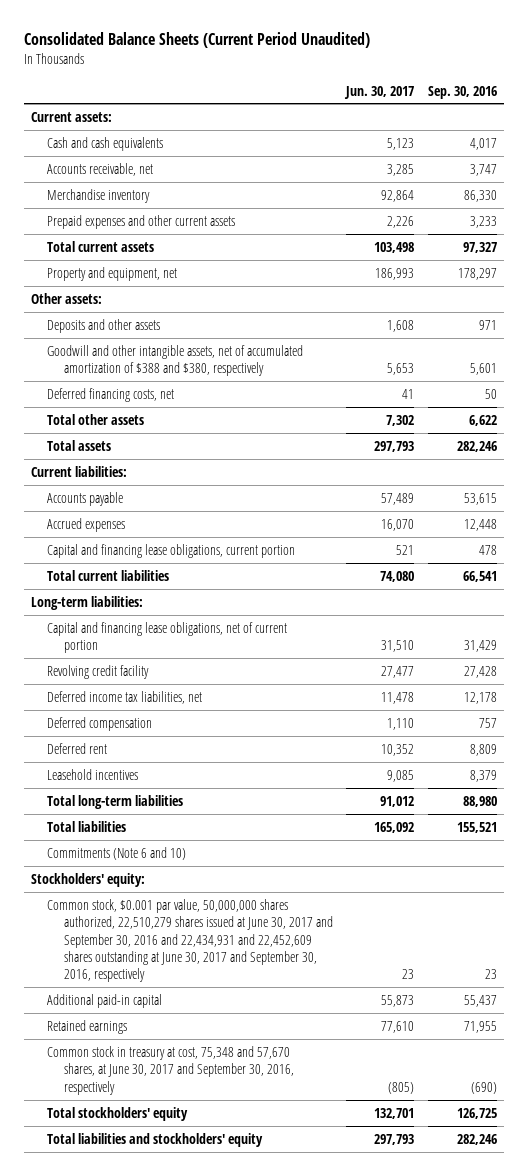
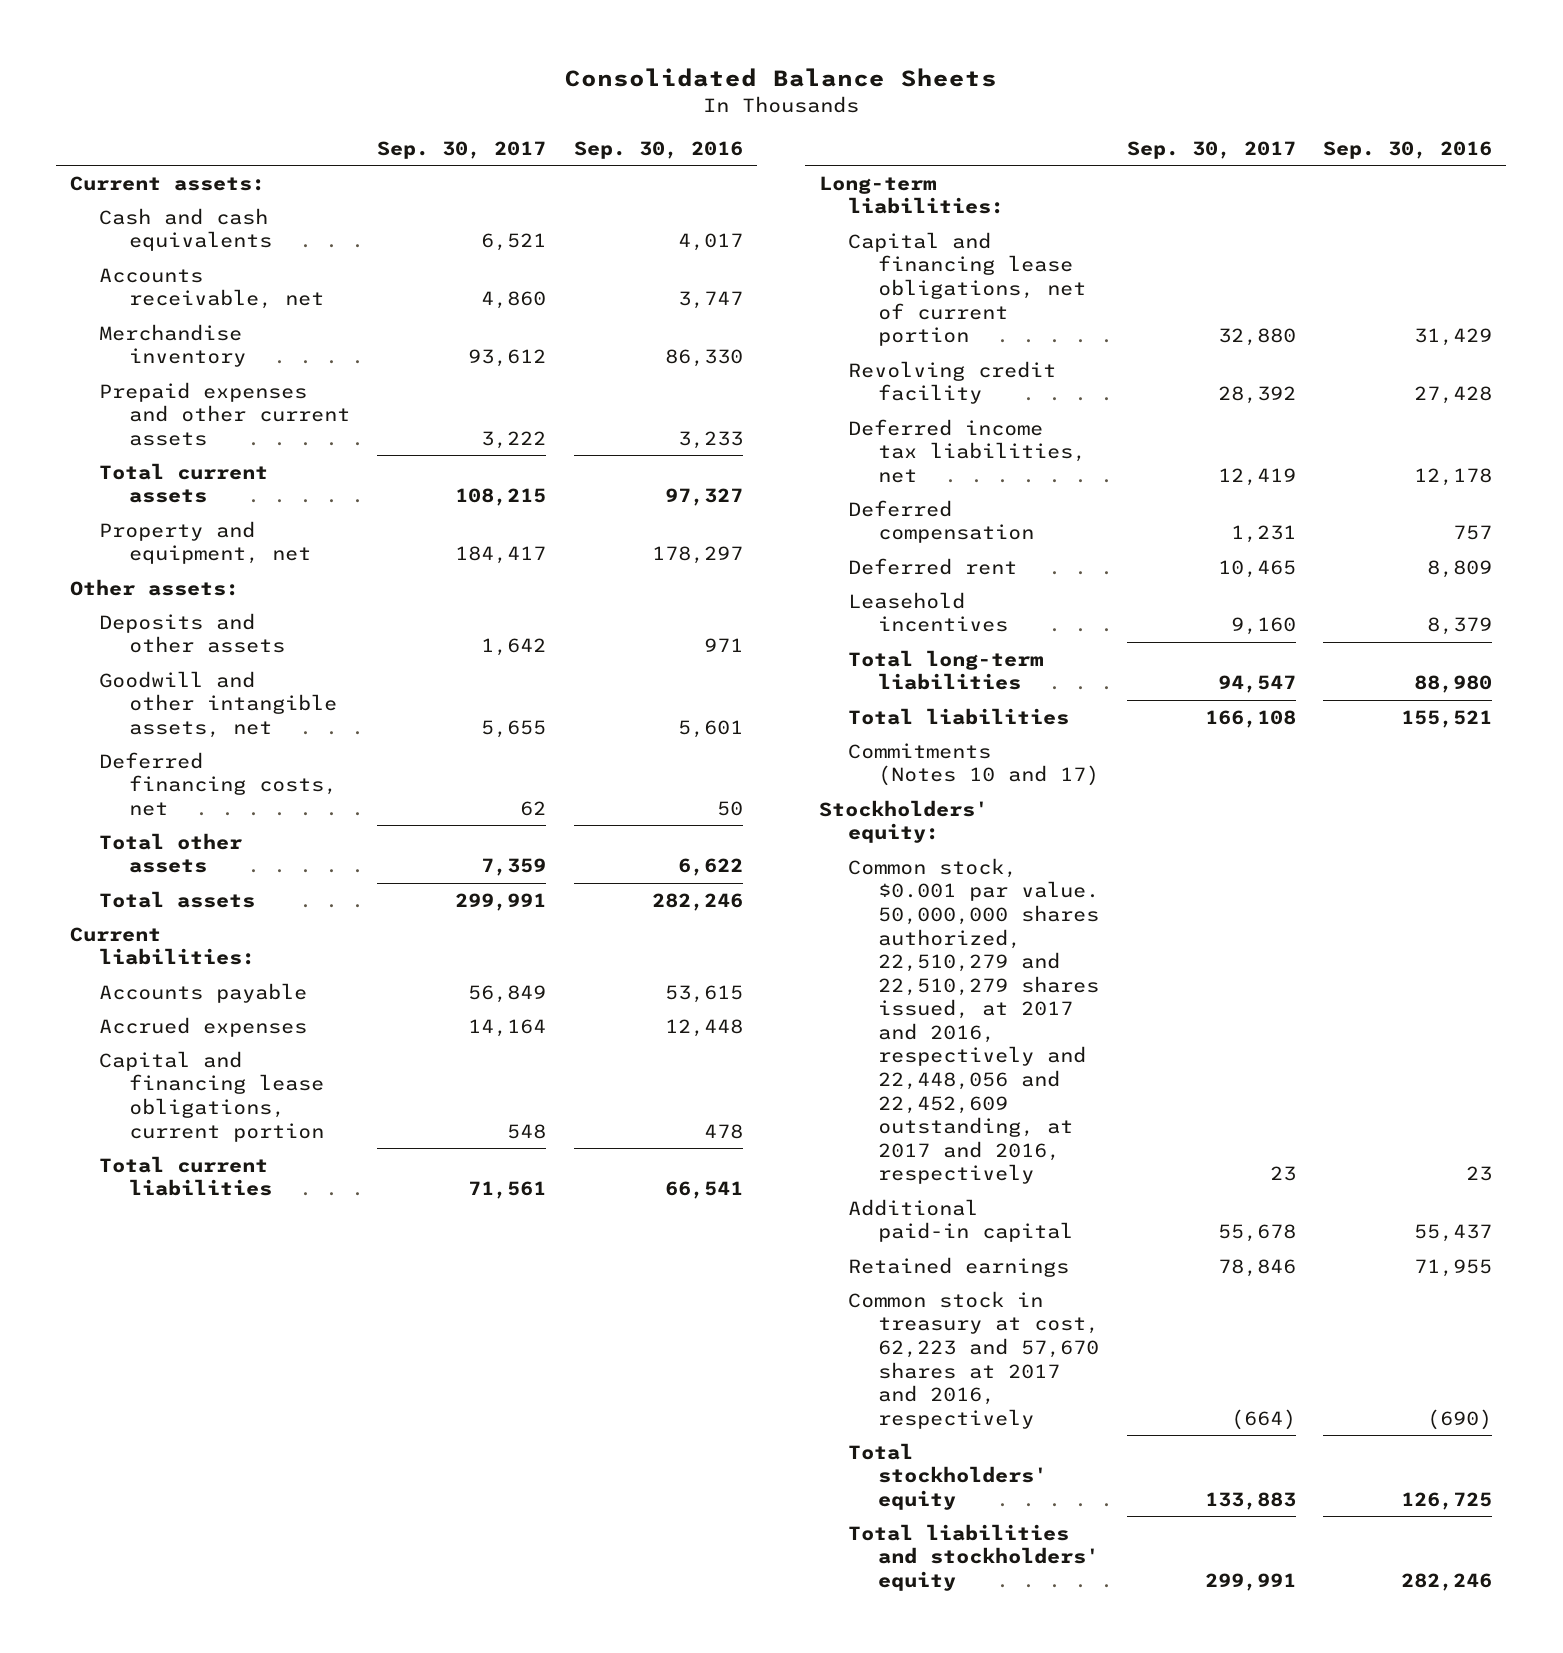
- Consolidated Balance Sheets (Current Period Unaudited)
+ Consolidated Balance Sheets
- | Jun. 30, 2017 | Sep. 30, 2016
+ | Sep. 30, 2017 | Sep. 30, 2016
- Goodwill and other intangible assets, net of accumulated amortization of $388 and $380, respectively | 5,653 | 5,601
+ Goodwill and other intangible assets, net | 5,655 | 5,601
- Commitments (Note 6 and 10)
+ Commitments (Notes 10 and 17)
- Common stock, $0.001 par value, 50,000,000 shares authorized, 22,510,279 shares issued at June 30, 2017 and September 30, 2016 and 22,434,931 and 22,452,609 shares outstanding at June 30, 2017 and September 30, 2016, respectively | 23 | 23
+ Common stock, $0.001 par value. 50,000,000 shares authorized, 22,510,279 and 22,510,279 shares issued, at 2017 and 2016, respectively and 22,448,056 and 22,452,609 outstanding, at 2017 and 2016, respectively | 23 | 23
- Common stock in treasury at cost, 75,348 and 57,670 shares, at June 30, 2017 and September 30, 2016, respectively | (805) | (690)
+ Common stock in treasury at cost, 62,223 and 57,670 shares at 2017 and 2016, respectively | (664) | (690)

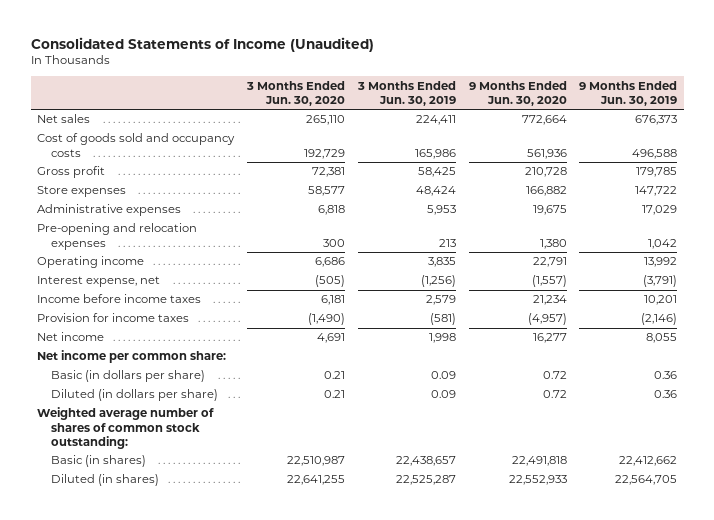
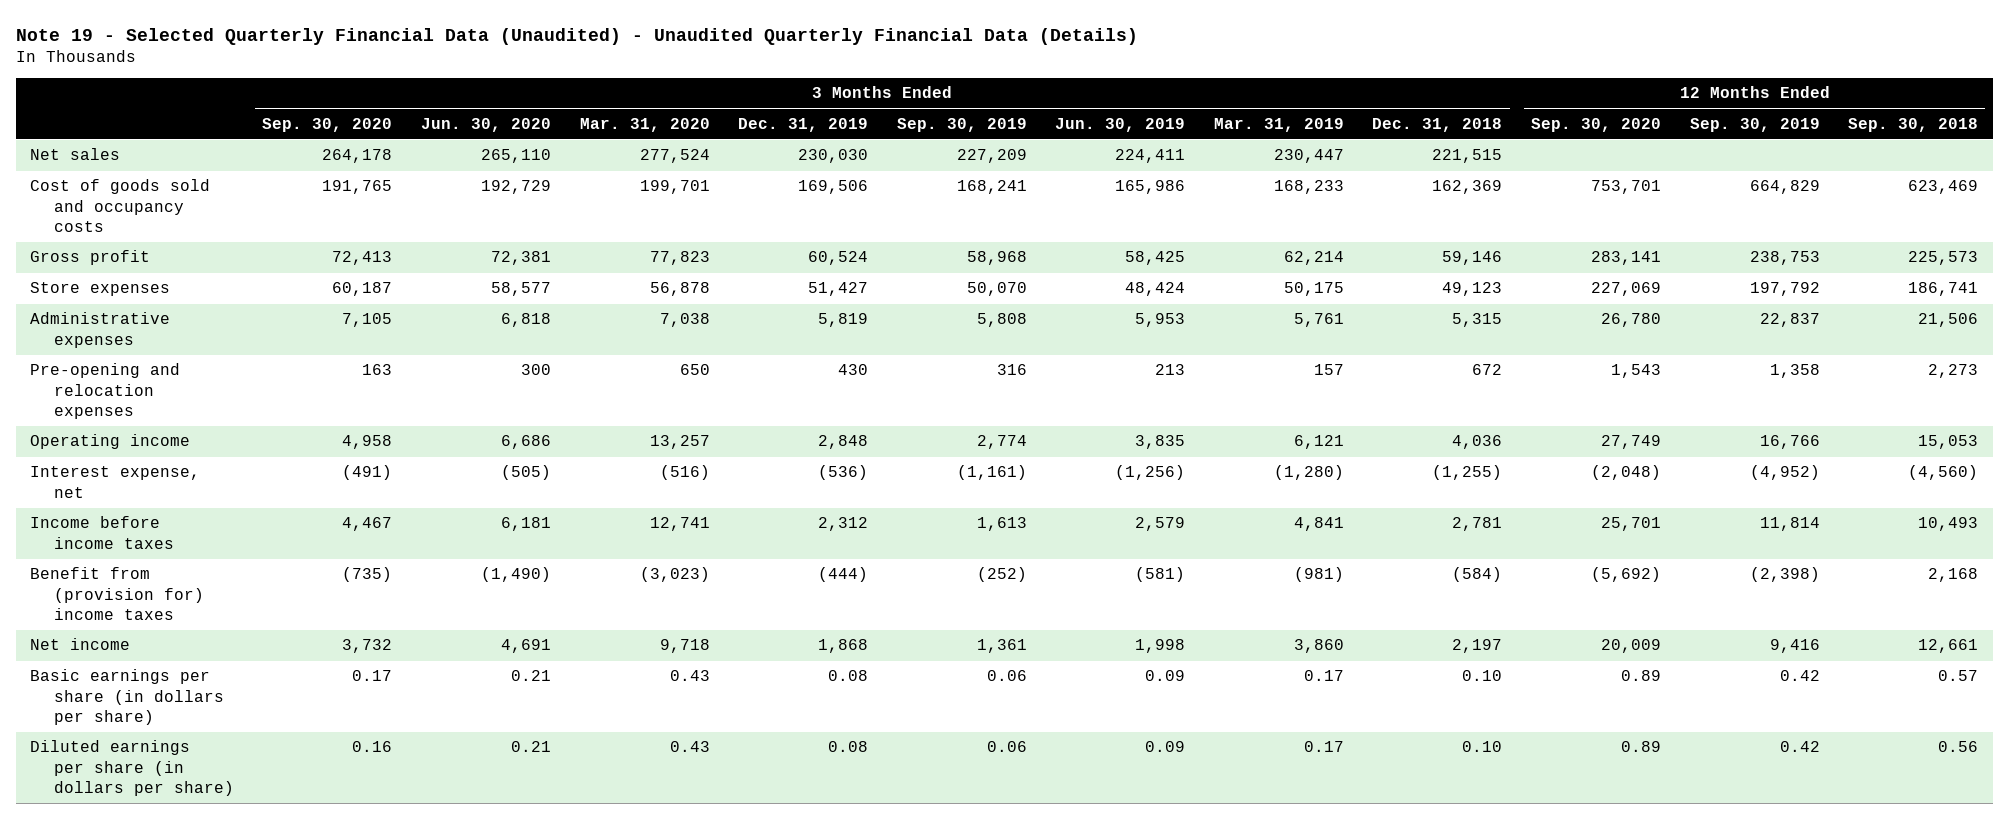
- Consolidated Statements of Income (Unaudited)
+ Note 19 - Selected Quarterly Financial Data (Unaudited) - Unaudited Quarterly Financial Data (Details)
- | 3 Months Ended Jun. 30, 2020 | 3 Months Ended Jun. 30, 2019 | 9 Months Ended Jun. 30, 2020 | 9 Months Ended Jun. 30, 2019
+ | 3 Months Ended Sep. 30, 2020 | 3 Months Ended Jun. 30, 2020 | 3 Months Ended Mar. 31, 2020 | 3 Months Ended Dec. 31, 2019 | 3 Months Ended Sep. 30, 2019 | 3 Months Ended Jun. 30, 2019 | 3 Months Ended Mar. 31, 2019 | 3 Months Ended Dec. 31, 2018 | 12 Months Ended Sep. 30, 2020 | 12 Months Ended Sep. 30, 2019 | 12 Months Ended Sep. 30, 2018
- Provision for income taxes | (1,490) | (581) | (4,957) | (2,146)
+ Benefit from (provision for) income taxes | (735) | (1,490) | (3,023) | (444) | (252) | (581) | (981) | (584) | (5,692) | (2,398) | 2,168
- Net income per common share:
- Basic (in dollars per share) | 0.21 | 0.09 | 0.72 | 0.36
- Diluted (in dollars per share) | 0.21 | 0.09 | 0.72 | 0.36
- Weighted average number of shares of common stock outstanding:
- Basic (in shares) | 22,510,987 | 22,438,657 | 22,491,818 | 22,412,662
- Diluted (in shares) | 22,641,255 | 22,525,287 | 22,552,933 | 22,564,705
+ Basic earnings per share (in dollars per share) | 0.17 | 0.21 | 0.43 | 0.08 | 0.06 | 0.09 | 0.17 | 0.10 | 0.89 | 0.42 | 0.57
+ Diluted earnings per share (in dollars per share) | 0.16 | 0.21 | 0.43 | 0.08 | 0.06 | 0.09 | 0.17 | 0.10 | 0.89 | 0.42 | 0.56

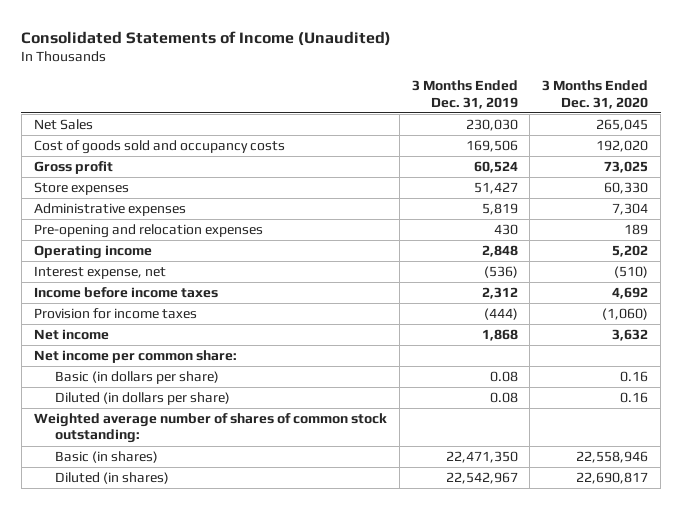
- Note 19 - Selected Quarterly Financial Data (Unaudited) - Unaudited Quarterly Financial Data (Details)
+ Consolidated Statements of Income (Unaudited)
- | 3 Months Ended Sep. 30, 2020 | 3 Months Ended Jun. 30, 2020 | 3 Months Ended Mar. 31, 2020 | 3 Months Ended Dec. 31, 2019 | 3 Months Ended Sep. 30, 2019 | 3 Months Ended Jun. 30, 2019 | 3 Months Ended Mar. 31, 2019 | 3 Months Ended Dec. 31, 2018 | 12 Months Ended Sep. 30, 2020 | 12 Months Ended Sep. 30, 2019 | 12 Months Ended Sep. 30, 2018
+ | 3 Months Ended Dec. 31, 2019 | 3 Months Ended Dec. 31, 2020
- Net sales | 264,178 | 265,110 | 277,524 | 230,030 | 227,209 | 224,411 | 230,447 | 221,515 | | |
+ Net Sales | 230,030 | 265,045
- Benefit from (provision for) income taxes | (735) | (1,490) | (3,023) | (444) | (252) | (581) | (981) | (584) | (5,692) | (2,398) | 2,168
+ Provision for income taxes | (444) | (1,060)
- Basic earnings per share (in dollars per share) | 0.17 | 0.21 | 0.43 | 0.08 | 0.06 | 0.09 | 0.17 | 0.10 | 0.89 | 0.42 | 0.57
- Diluted earnings per share (in dollars per share) | 0.16 | 0.21 | 0.43 | 0.08 | 0.06 | 0.09 | 0.17 | 0.10 | 0.89 | 0.42 | 0.56
+ Net income per common share:
+ Basic (in dollars per share) | 0.08 | 0.16
+ Diluted (in dollars per share) | 0.08 | 0.16
+ Weighted average number of shares of common stock outstanding:
+ Basic (in shares) | 22,471,350 | 22,558,946
+ Diluted (in shares) | 22,542,967 | 22,690,817

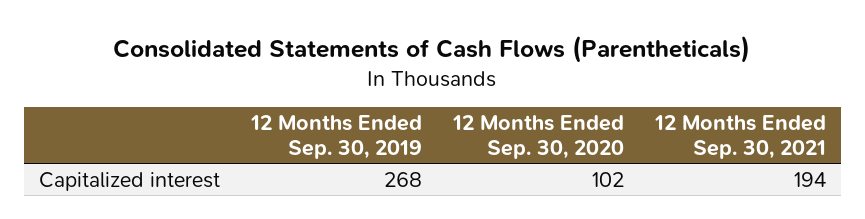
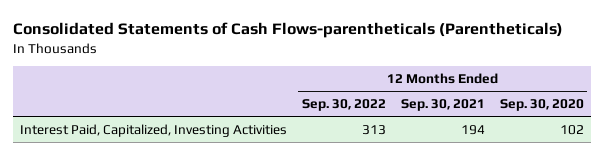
- Consolidated Statements of Cash Flows (Parentheticals)
+ Consolidated Statements of Cash Flows-parentheticals (Parentheticals)
- | 12 Months Ended Sep. 30, 2019 | 12 Months Ended Sep. 30, 2020 | 12 Months Ended Sep. 30, 2021
+ | 12 Months Ended Sep. 30, 2022 | 12 Months Ended Sep. 30, 2021 | 12 Months Ended Sep. 30, 2020
- Capitalized interest | 268 | 102 | 194
+ Interest Paid, Capitalized, Investing Activities | 313 | 194 | 102

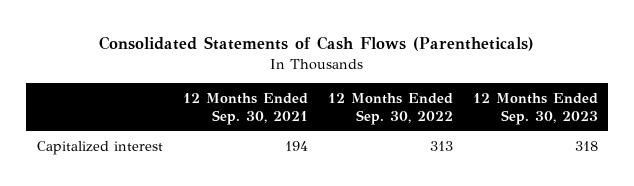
- Consolidated Statements of Cash Flows-parentheticals (Parentheticals)
+ Consolidated Statements of Cash Flows (Parentheticals)
- | 12 Months Ended Sep. 30, 2022 | 12 Months Ended Sep. 30, 2021 | 12 Months Ended Sep. 30, 2020
+ | 12 Months Ended Sep. 30, 2021 | 12 Months Ended Sep. 30, 2022 | 12 Months Ended Sep. 30, 2023
- Interest Paid, Capitalized, Investing Activities | 313 | 194 | 102
+ Capitalized interest | 194 | 313 | 318

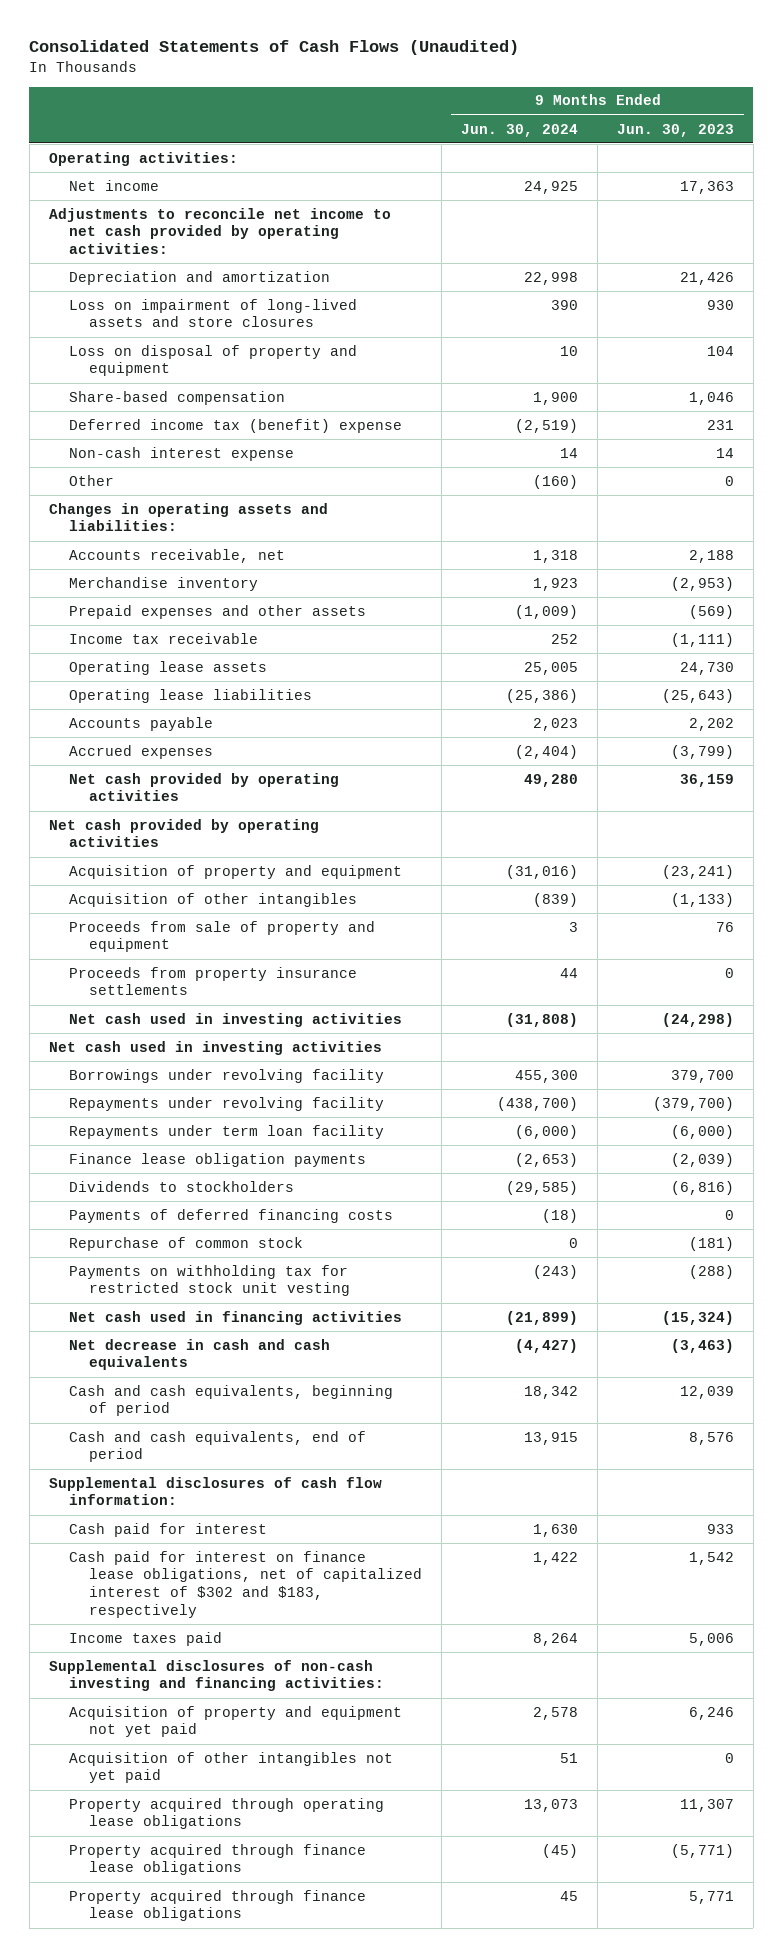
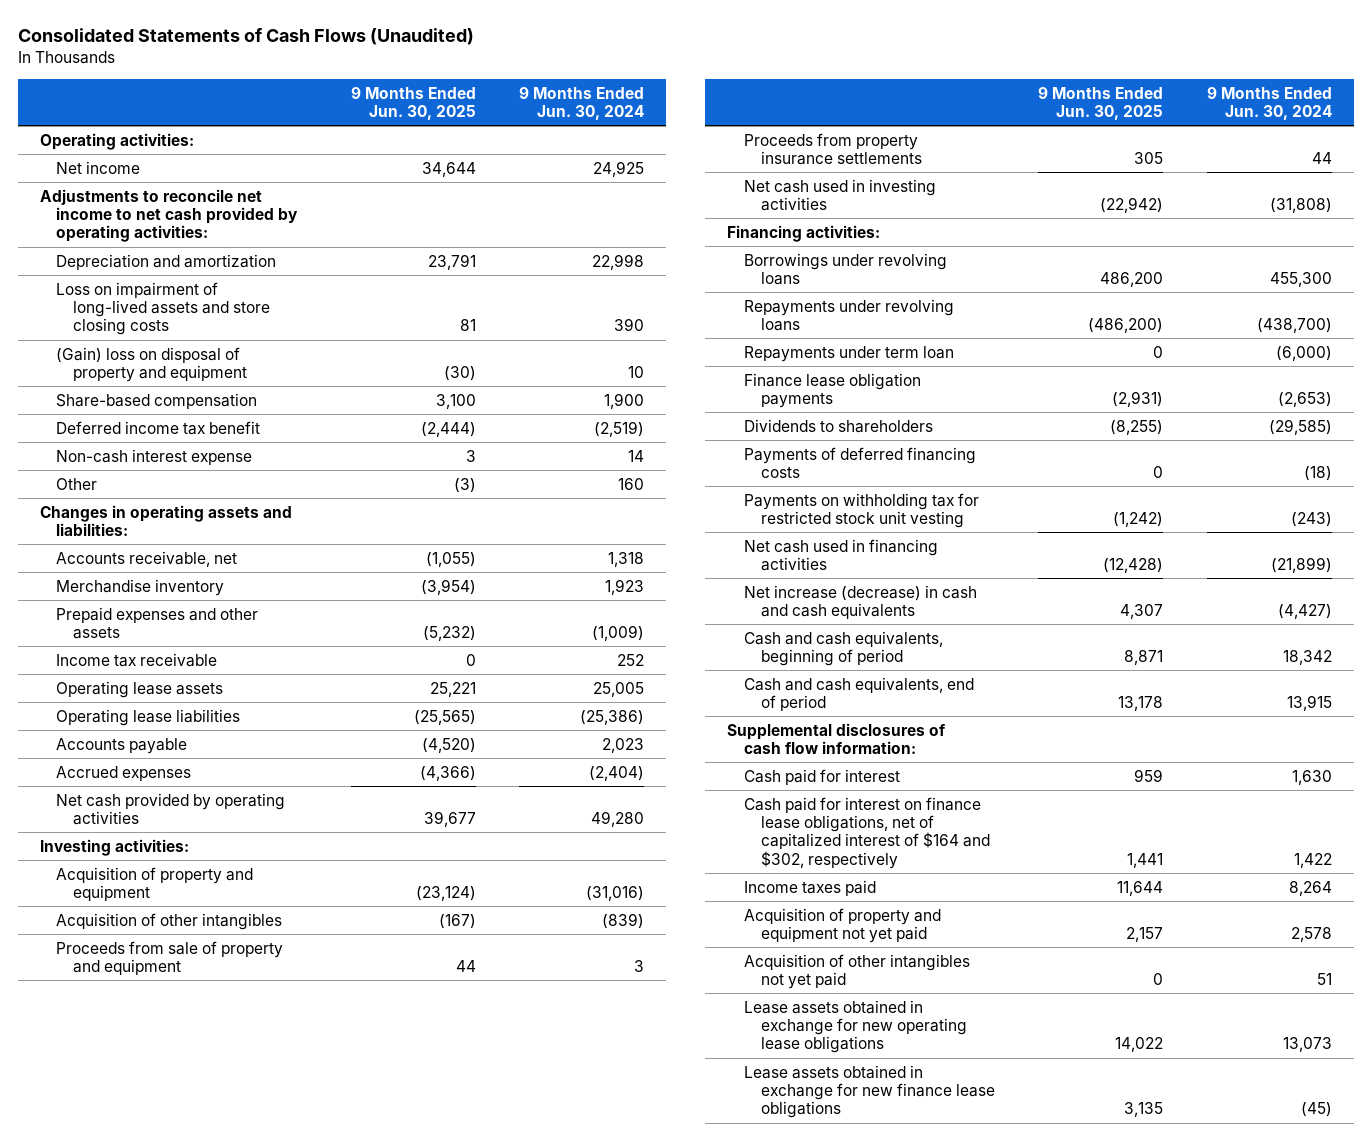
- | 9 Months Ended Jun. 30, 2024 | 9 Months Ended Jun. 30, 2023
+ | 9 Months Ended Jun. 30, 2025 | 9 Months Ended Jun. 30, 2024
- Loss on impairment of long-lived assets and store closures | 390 | 930
- Loss on disposal of property and equipment | 10 | 104
+ Loss on impairment of long-lived assets and store closing costs | 81 | 390
+ (Gain) loss on disposal of property and equipment | (30) | 10
- Deferred income tax (benefit) expense | (2,519) | 231
+ Deferred income tax benefit | (2,444) | (2,519)
- Other | (160) | 0
+ Other | (3) | 160
- Net cash provided by operating activities
+ Investing activities:
- Net cash used in investing activities
- Borrowings under revolving facility | 455,300 | 379,700
- Repayments under revolving facility | (438,700) | (379,700)
- Repayments under term loan facility | (6,000) | (6,000)
+ Financing activities:
+ Borrowings under revolving loans | 486,200 | 455,300
+ Repayments under revolving loans | (486,200) | (438,700)
+ Repayments under term loan | 0 | (6,000)
- Dividends to stockholders | (29,585) | (6,816)
+ Dividends to shareholders | (8,255) | (29,585)
- Repurchase of common stock | 0 | (181)
- Net decrease in cash and cash equivalents | (4,427) | (3,463)
+ Net increase (decrease) in cash and cash equivalents | 4,307 | (4,427)
- Cash paid for interest on finance lease obligations, net of capitalized interest of $302 and $183, respectively | 1,422 | 1,542
+ Cash paid for interest on finance lease obligations, net of capitalized interest of $164 and $302, respectively | 1,441 | 1,422
- Supplemental disclosures of non-cash investing and financing activities:
- Property acquired through operating lease obligations | 13,073 | 11,307
- Property acquired through finance lease obligations | (45) | (5,771)
- Property acquired through finance lease obligations | 45 | 5,771
+ Lease assets obtained in exchange for new operating lease obligations | 14,022 | 13,073
+ Lease assets obtained in exchange for new finance lease obligations | 3,135 | (45)

